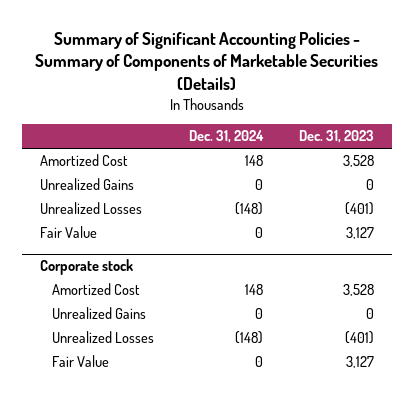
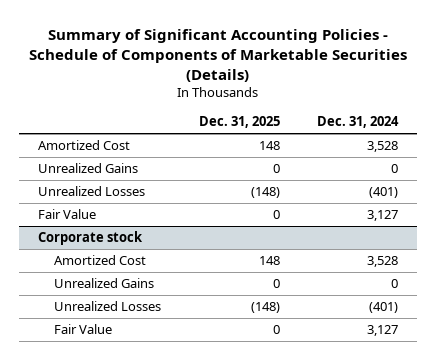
- Summary of Significant Accounting Policies - Summary of Components of Marketable Securities (Details)
+ Summary of Significant Accounting Policies - Schedule of Components of Marketable Securities (Details)
- | Dec. 31, 2024 | Dec. 31, 2023
+ | Dec. 31, 2025 | Dec. 31, 2024
- Amortized Cost | 148 | 3,528
+ Amortized Cost | 148 | 3,528
- Unrealized Losses | (148) | (401)
- Fair Value | 0 | 3,127
+ Unrealized Losses | (148) | (401)
+ Fair Value | 0 | 3,127
@ Corporate stock
- Amortized Cost | 148 | 3,528
+ Amortized Cost | 148 | 3,528
- Unrealized Losses | (148) | (401)
- Fair Value | 0 | 3,127
+ Unrealized Losses | (148) | (401)
+ Fair Value | 0 | 3,127

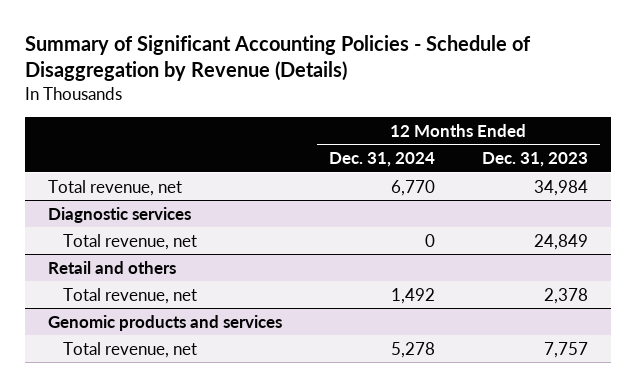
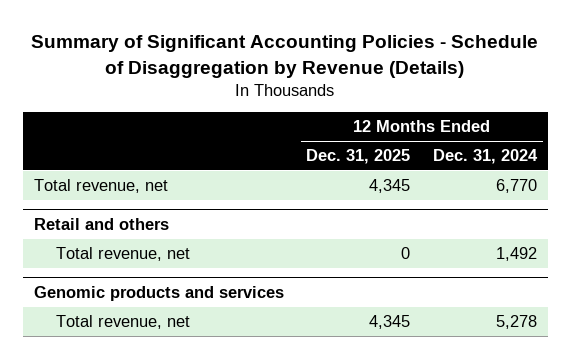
- | 12 Months Ended Dec. 31, 2024 | 12 Months Ended Dec. 31, 2023
+ | 12 Months Ended Dec. 31, 2025 | 12 Months Ended Dec. 31, 2024
- Diagnostic services
- Total revenue, net | 0 | 24,849

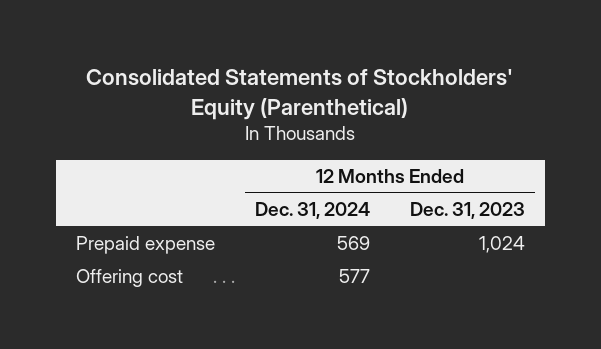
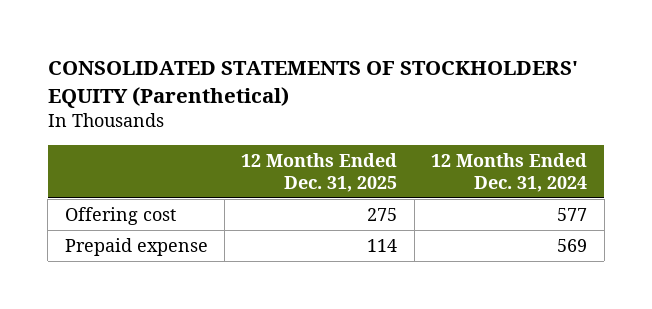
- Consolidated Statements of Stockholders' Equity (Parenthetical)
+ CONSOLIDATED STATEMENTS OF STOCKHOLDERS' EQUITY (Parenthetical)
- | 12 Months Ended Dec. 31, 2024 | 12 Months Ended Dec. 31, 2023
+ | 12 Months Ended Dec. 31, 2025 | 12 Months Ended Dec. 31, 2024
moved down: Prepaid expense | 114 | 569

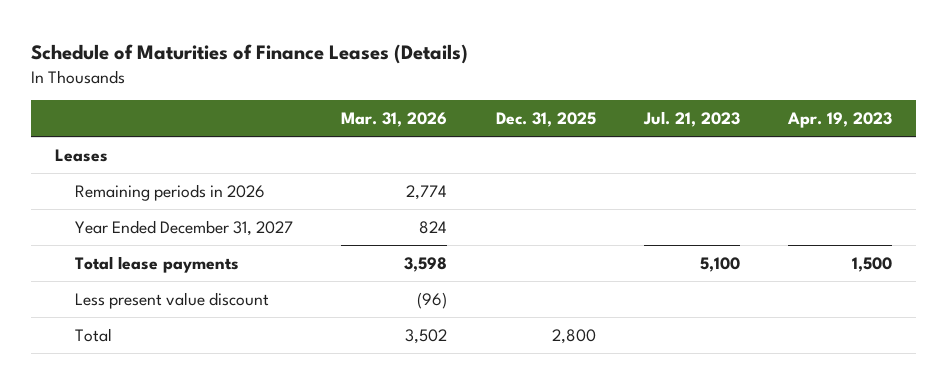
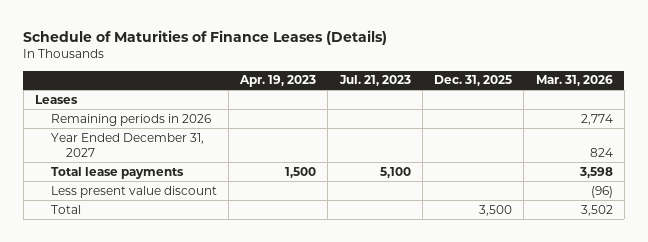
- | Mar. 31, 2026 | Dec. 31, 2025 | Jul. 21, 2023 | Apr. 19, 2023
+ | Apr. 19, 2023 | Jul. 21, 2023 | Dec. 31, 2025 | Mar. 31, 2026
- Total | 3,502 | 2,800 | |
+ Total | | | 3,500 | 3,502

